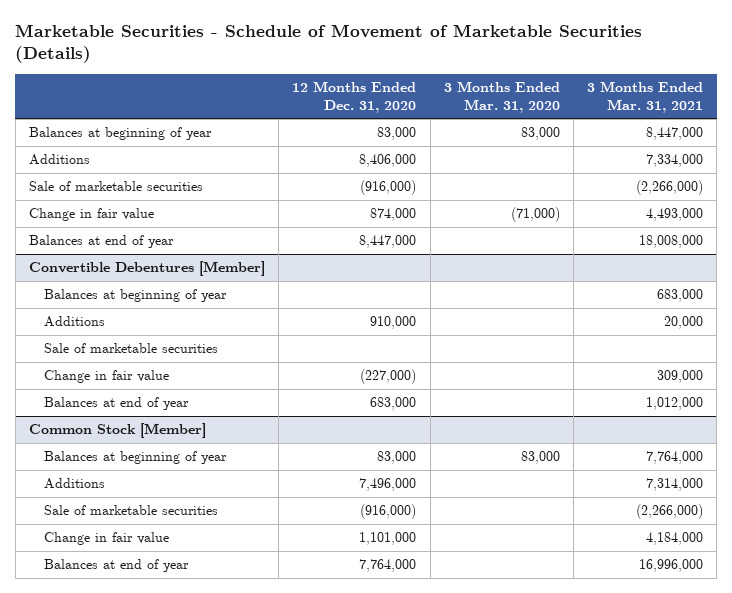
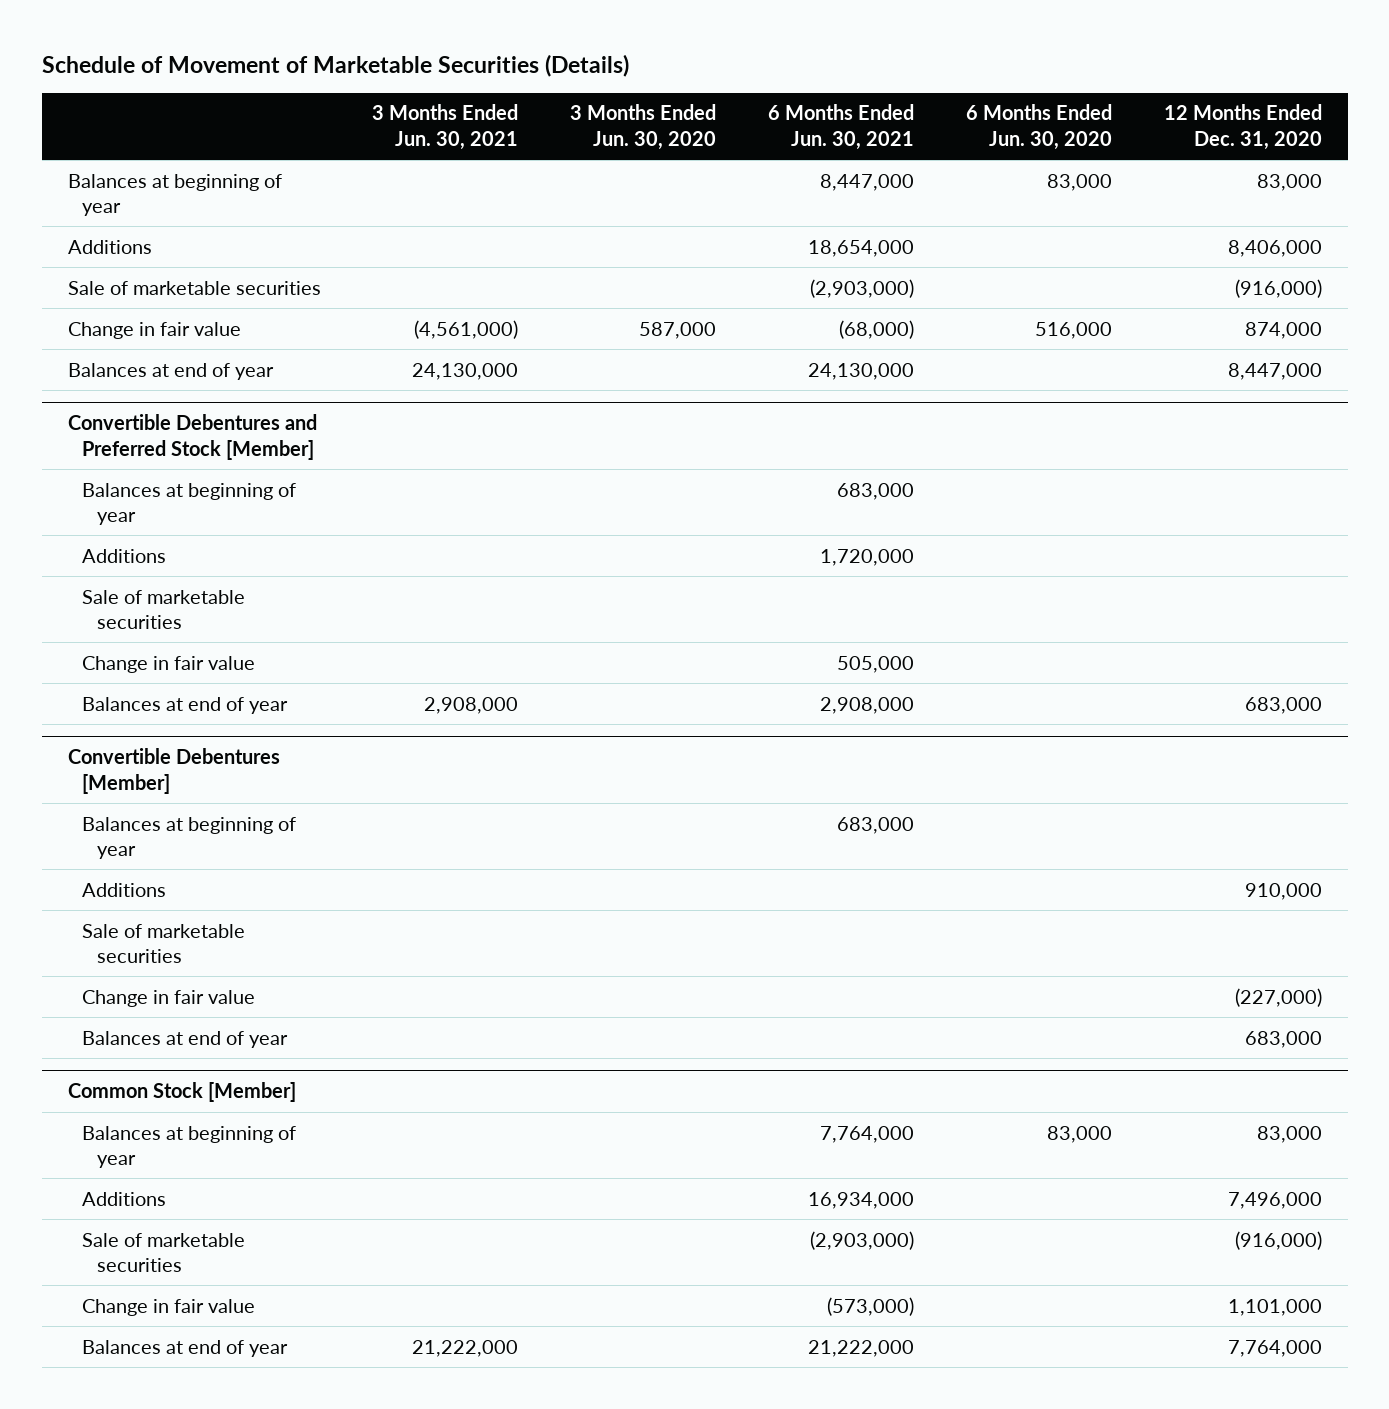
- Marketable Securities - Schedule of Movement of Marketable Securities (Details)
+ Schedule of Movement of Marketable Securities (Details)
- | 12 Months Ended Dec. 31, 2020 | 3 Months Ended Mar. 31, 2020 | 3 Months Ended Mar. 31, 2021
+ | 3 Months Ended Jun. 30, 2021 | 3 Months Ended Jun. 30, 2020 | 6 Months Ended Jun. 30, 2021 | 6 Months Ended Jun. 30, 2020 | 12 Months Ended Dec. 31, 2020
+ Convertible Debentures and Preferred Stock [Member]
+ Balances at beginning of year | | | 683,000 | |
+ Additions | | | 1,720,000 | |
+ Sale of marketable securities
+ Change in fair value | | | 505,000 | |
+ Balances at end of year | 2,908,000 | | 2,908,000 | | 683,000

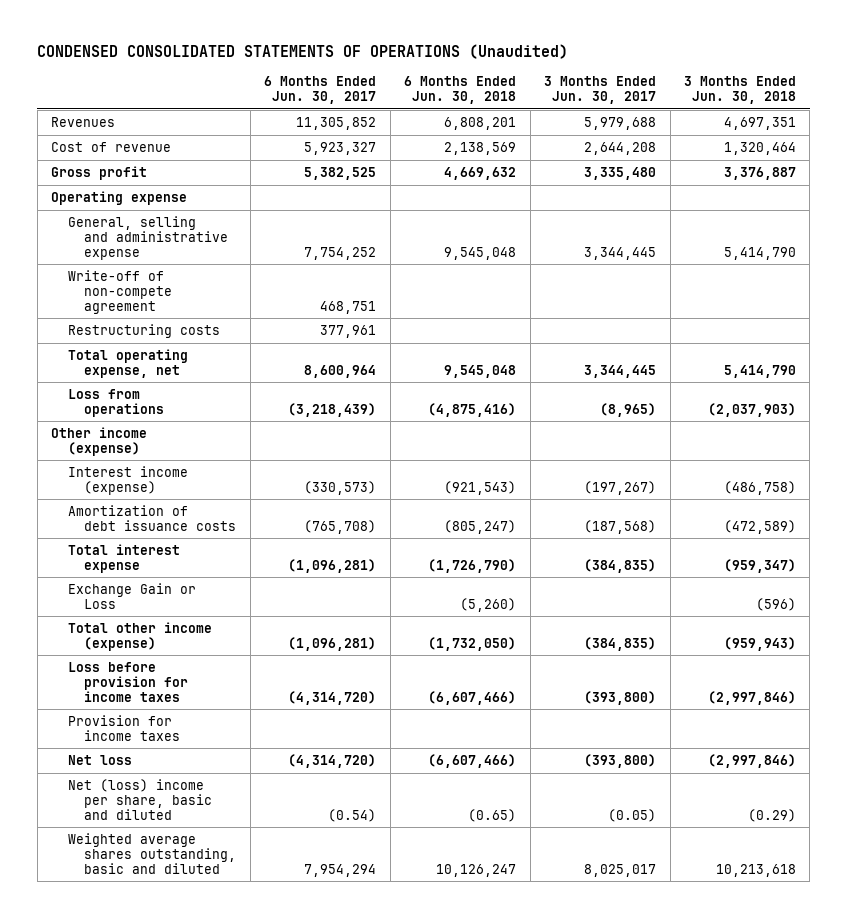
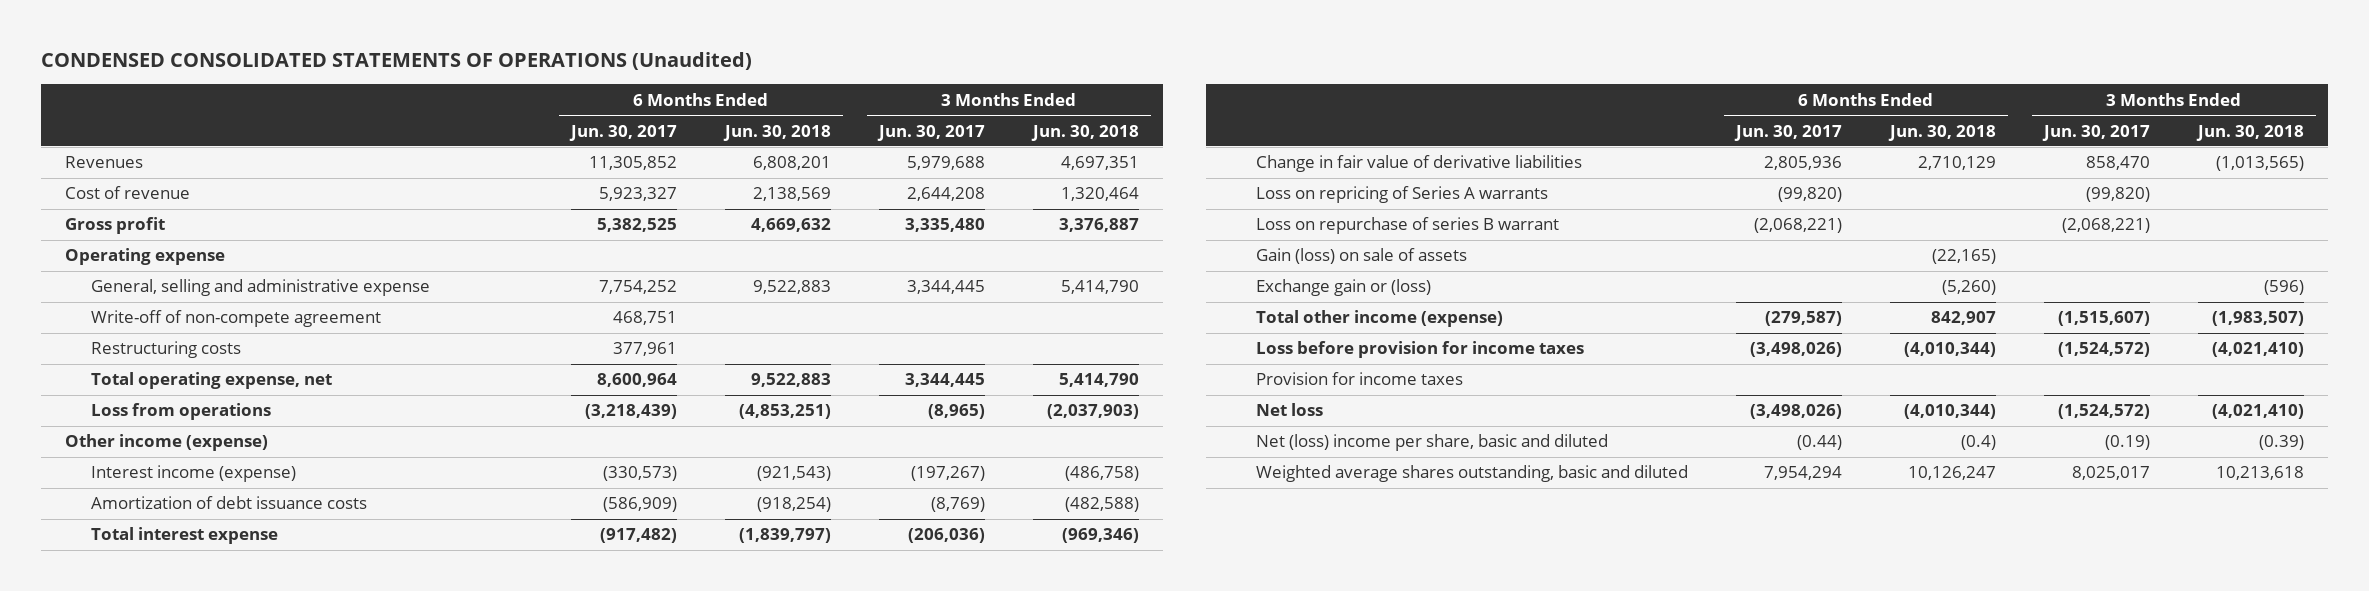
- General, selling and administrative expense | 7,754,252 | 9,545,048 | 3,344,445 | 5,414,790
+ General, selling and administrative expense | 7,754,252 | 9,522,883 | 3,344,445 | 5,414,790
- Total operating expense, net | 8,600,964 | 9,545,048 | 3,344,445 | 5,414,790
- Loss from operations | (3,218,439) | (4,875,416) | (8,965) | (2,037,903)
+ Total operating expense, net | 8,600,964 | 9,522,883 | 3,344,445 | 5,414,790
+ Loss from operations | (3,218,439) | (4,853,251) | (8,965) | (2,037,903)
- Amortization of debt issuance costs | (765,708) | (805,247) | (187,568) | (472,589)
- Total interest expense | (1,096,281) | (1,726,790) | (384,835) | (959,347)
- Exchange Gain or Loss | | (5,260) | | (596)
- Total other income (expense) | (1,096,281) | (1,732,050) | (384,835) | (959,943)
- Loss before provision for income taxes | (4,314,720) | (6,607,466) | (393,800) | (2,997,846)
+ Amortization of debt issuance costs | (586,909) | (918,254) | (8,769) | (482,588)
+ Total interest expense | (917,482) | (1,839,797) | (206,036) | (969,346)
+ Change in fair value of derivative liabilities | 2,805,936 | 2,710,129 | 858,470 | (1,013,565)
+ Loss on repricing of Series A warrants | (99,820) | | (99,820) |
+ Loss on repurchase of series B warrant | (2,068,221) | | (2,068,221) |
+ Gain (loss) on sale of assets | | (22,165) | |
+ Exchange gain or (loss) | | (5,260) | | (596)
+ Total other income (expense) | (279,587) | 842,907 | (1,515,607) | (1,983,507)
+ Loss before provision for income taxes | (3,498,026) | (4,010,344) | (1,524,572) | (4,021,410)
- Net loss | (4,314,720) | (6,607,466) | (393,800) | (2,997,846)
- Net (loss) income per share, basic and diluted | (0.54) | (0.65) | (0.05) | (0.29)
+ Net loss | (3,498,026) | (4,010,344) | (1,524,572) | (4,021,410)
+ Net (loss) income per share, basic and diluted | (0.44) | (0.4) | (0.19) | (0.39)

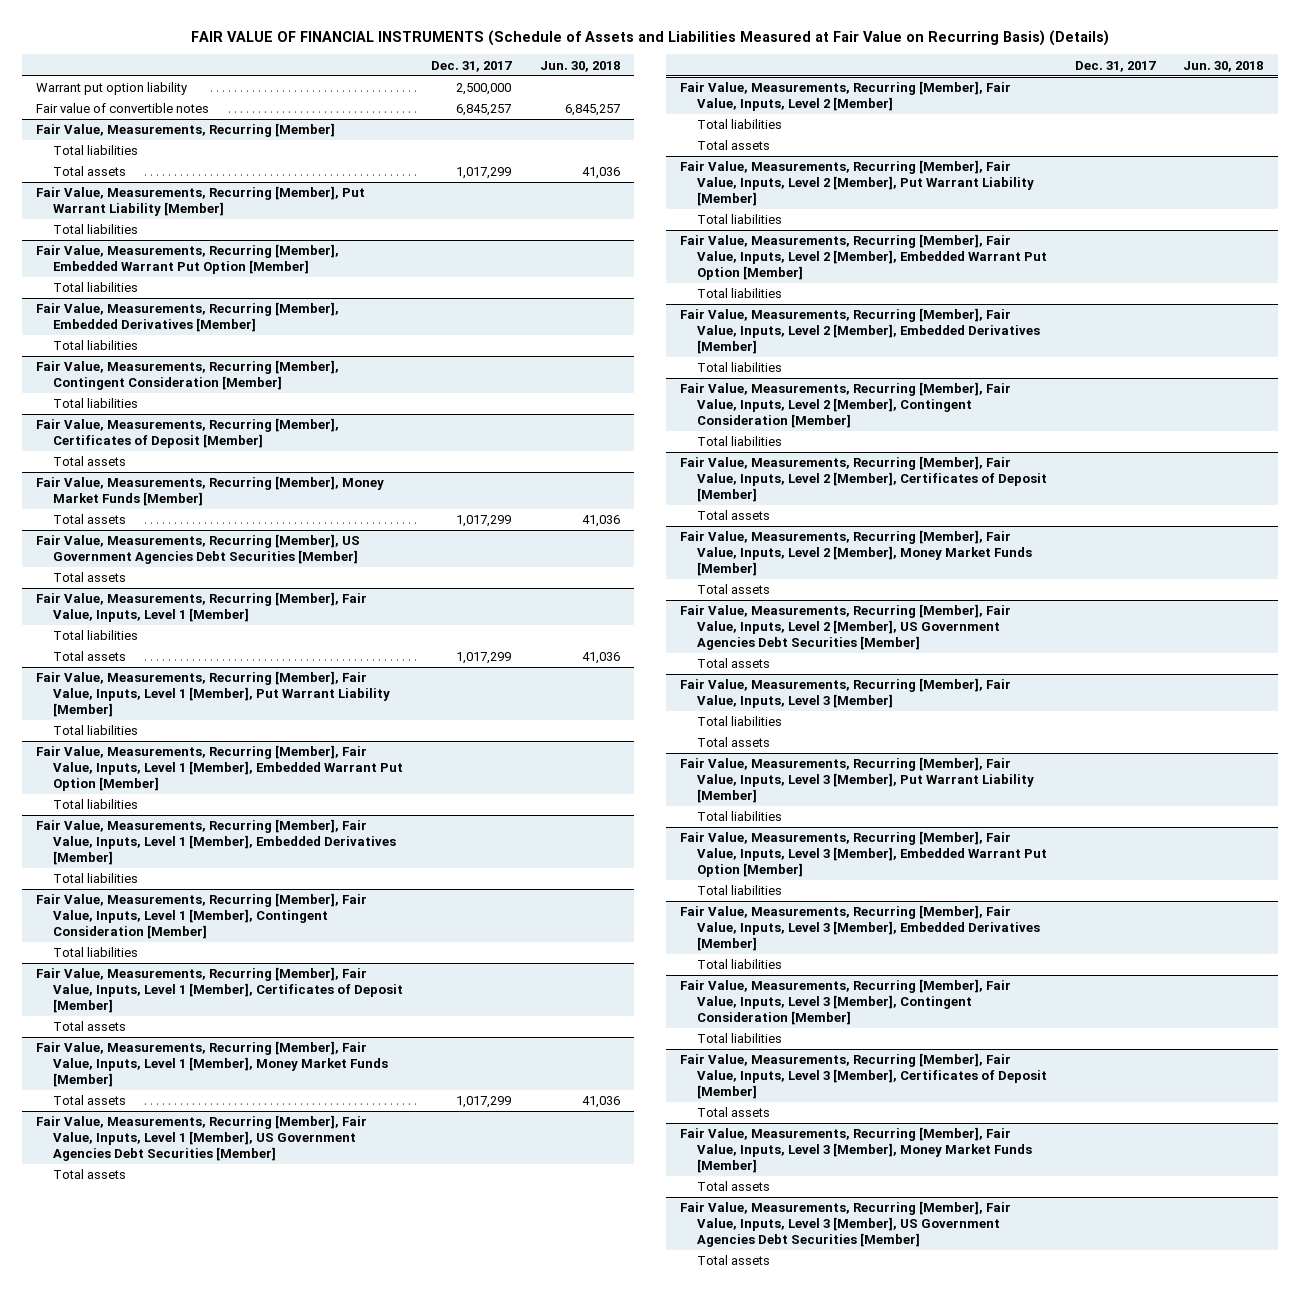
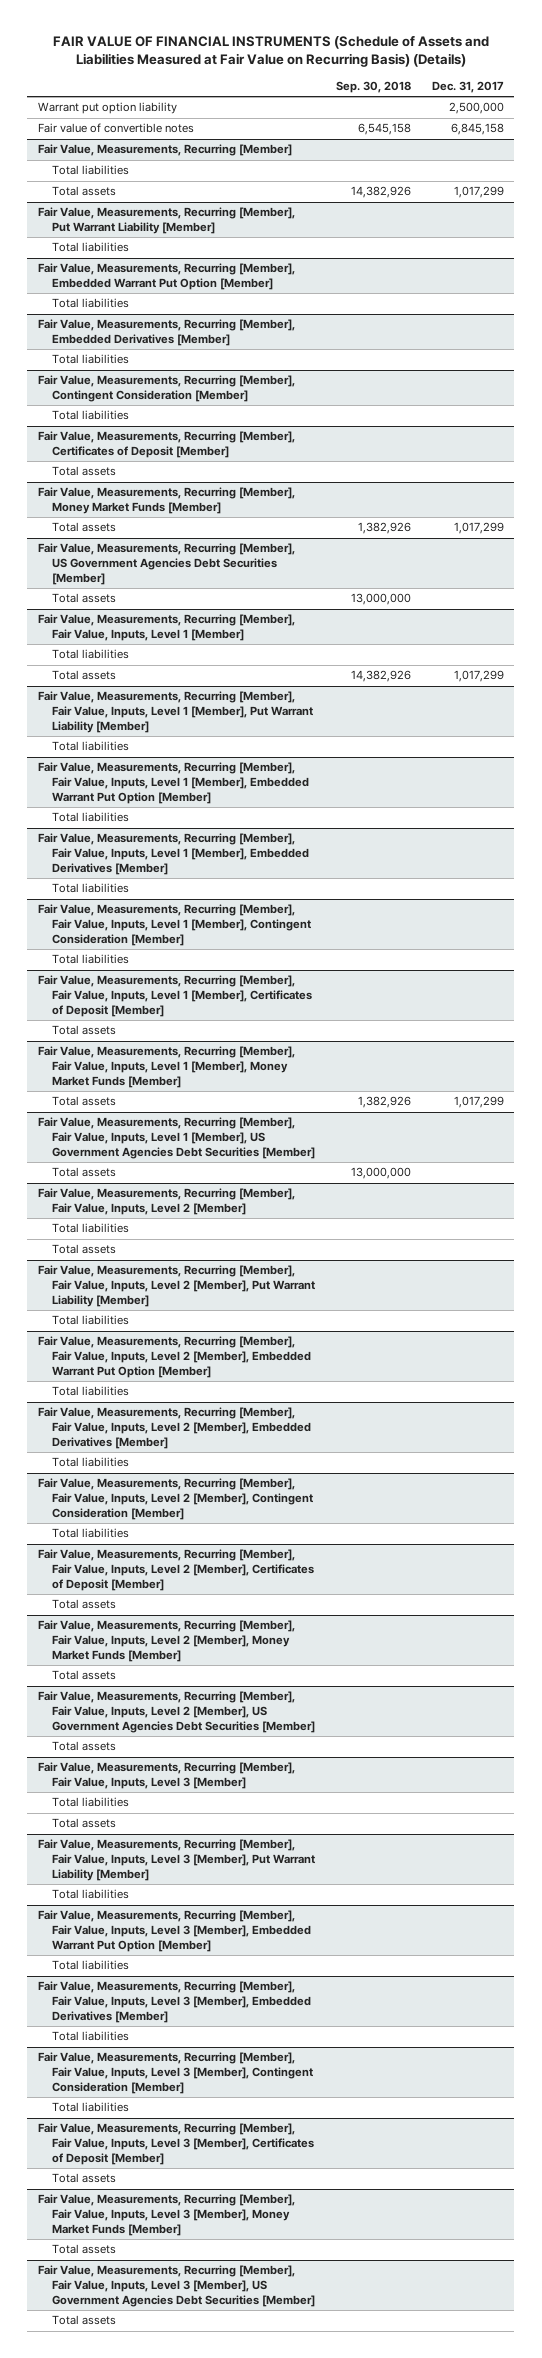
- | Dec. 31, 2017 | Jun. 30, 2018
+ | Sep. 30, 2018 | Dec. 31, 2017
- Fair value of convertible notes | 6,845,257 | 6,845,257
+ Fair value of convertible notes | 6,545,158 | 6,845,158

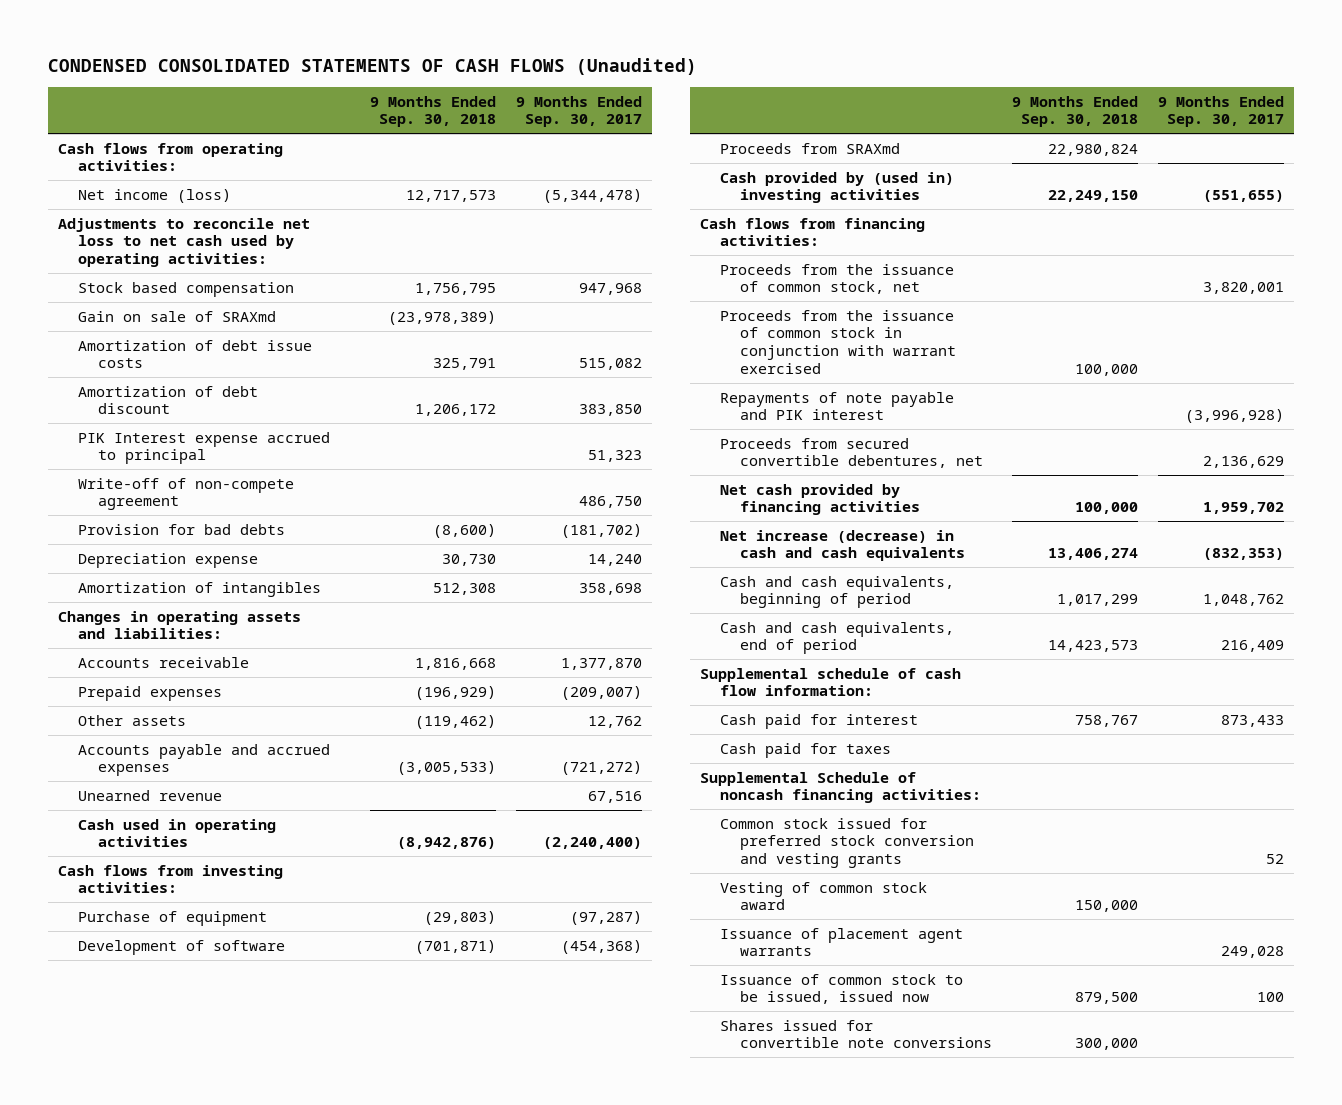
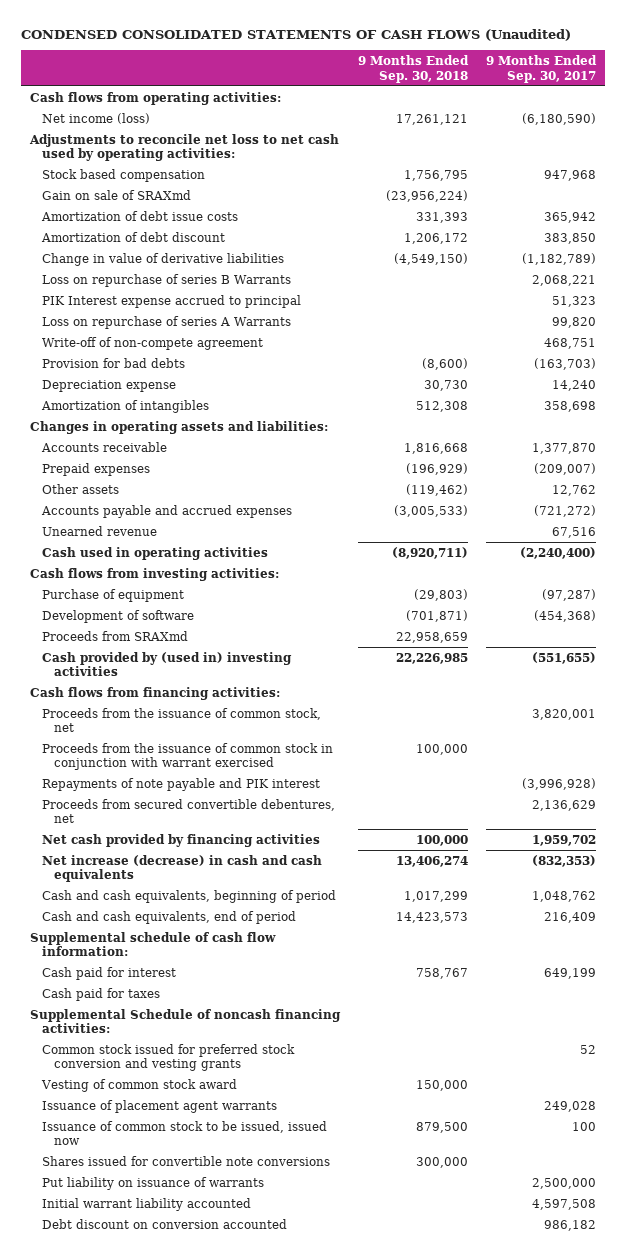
- Net income (loss) | 12,717,573 | (5,344,478)
+ Net income (loss) | 17,261,121 | (6,180,590)
- Gain on sale of SRAXmd | (23,978,389) |
- Amortization of debt issue costs | 325,791 | 515,082
+ Gain on sale of SRAXmd | (23,956,224) |
+ Amortization of debt issue costs | 331,393 | 365,942
+ Change in value of derivative liabilities | (4,549,150) | (1,182,789)
+ Loss on repurchase of series B Warrants | | 2,068,221
- Write-off of non-compete agreement | | 486,750
- Provision for bad debts | (8,600) | (181,702)
+ Loss on repurchase of series A Warrants | | 99,820
+ Write-off of non-compete agreement | | 468,751
+ Provision for bad debts | (8,600) | (163,703)
- Cash used in operating activities | (8,942,876) | (2,240,400)
+ Cash used in operating activities | (8,920,711) | (2,240,400)
- Proceeds from SRAXmd | 22,980,824 |
- Cash provided by (used in) investing activities | 22,249,150 | (551,655)
+ Proceeds from SRAXmd | 22,958,659 |
+ Cash provided by (used in) investing activities | 22,226,985 | (551,655)
- Cash paid for interest | 758,767 | 873,433
+ Cash paid for interest | 758,767 | 649,199
+ Put liability on issuance of warrants | | 2,500,000
+ Initial warrant liability accounted | | 4,597,508
+ Debt discount on conversion accounted | | 986,182

